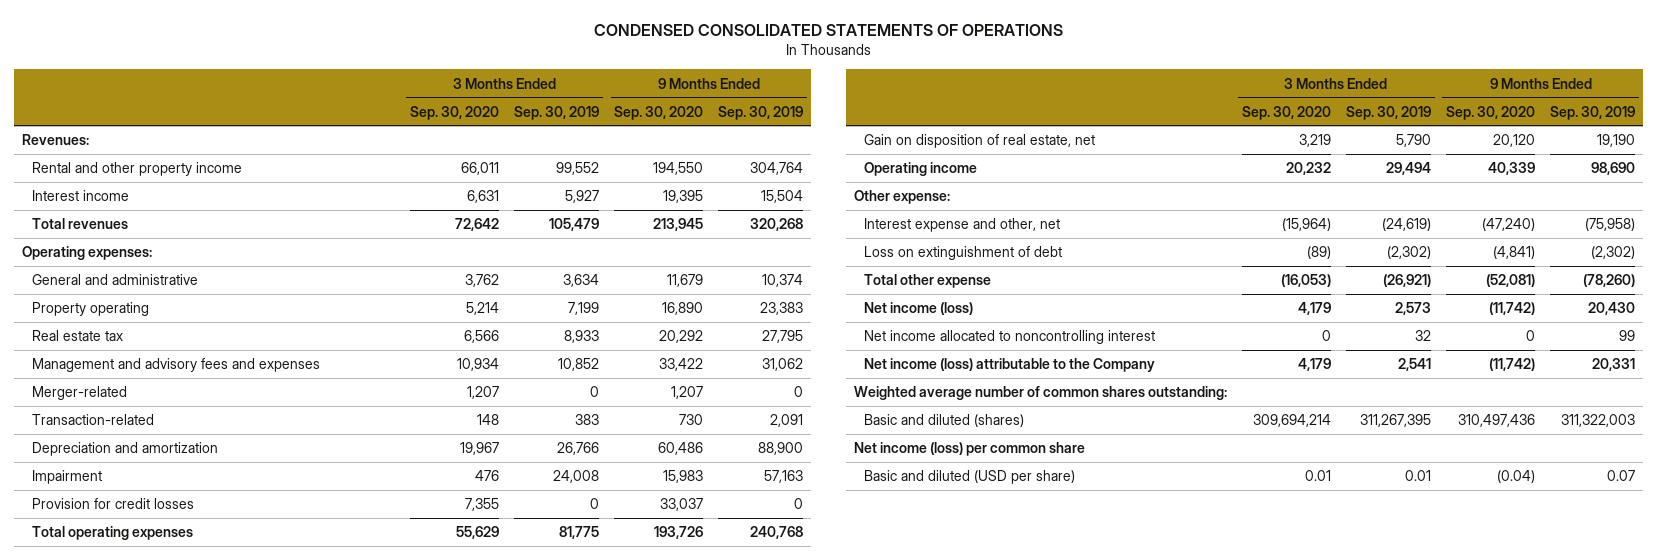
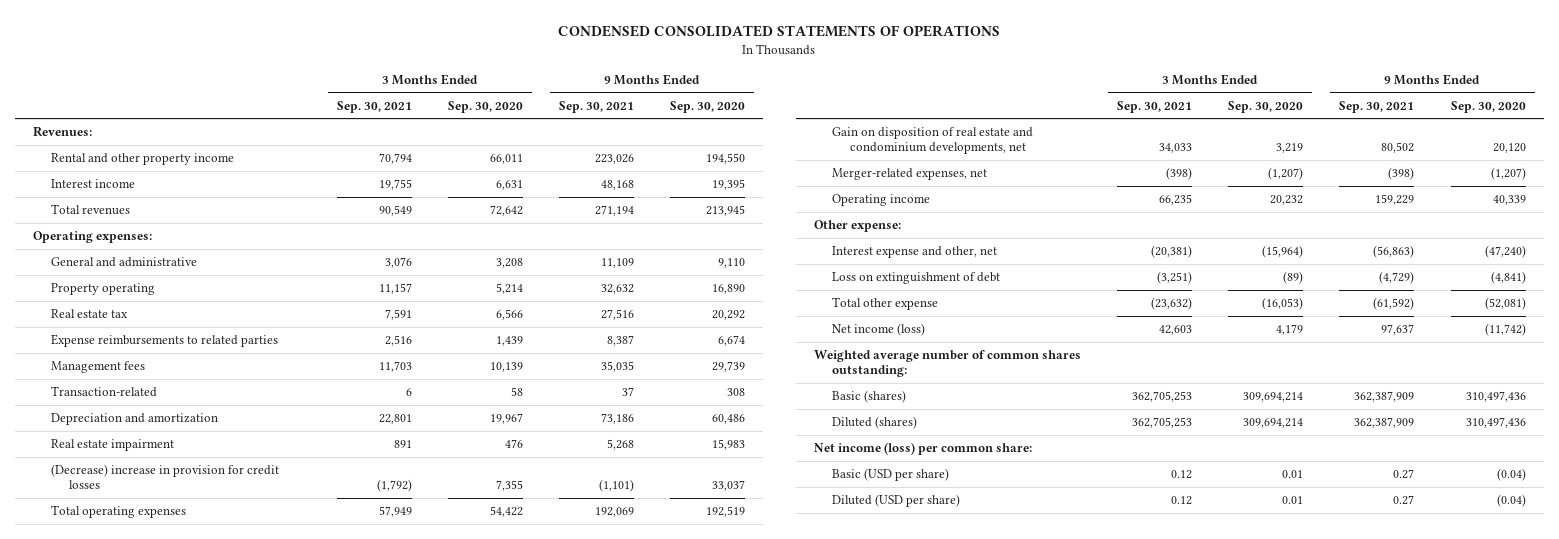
- | 3 Months Ended Sep. 30, 2020 | 3 Months Ended Sep. 30, 2019 | 9 Months Ended Sep. 30, 2020 | 9 Months Ended Sep. 30, 2019
+ | 3 Months Ended Sep. 30, 2021 | 3 Months Ended Sep. 30, 2020 | 9 Months Ended Sep. 30, 2021 | 9 Months Ended Sep. 30, 2020
- General and administrative | 3,762 | 3,634 | 11,679 | 10,374
+ General and administrative | 3,076 | 3,208 | 11,109 | 9,110
- Management and advisory fees and expenses | 10,934 | 10,852 | 33,422 | 31,062
- Merger-related | 1,207 | 0 | 1,207 | 0
- Transaction-related | 148 | 383 | 730 | 2,091
+ Expense reimbursements to related parties | 2,516 | 1,439 | 8,387 | 6,674
+ Management fees | 11,703 | 10,139 | 35,035 | 29,739
+ Transaction-related | 6 | 58 | 37 | 308
- Impairment | 476 | 24,008 | 15,983 | 57,163
- Provision for credit losses | 7,355 | 0 | 33,037 | 0
- Total operating expenses | 55,629 | 81,775 | 193,726 | 240,768
- Gain on disposition of real estate, net | 3,219 | 5,790 | 20,120 | 19,190
+ Real estate impairment | 891 | 476 | 5,268 | 15,983
+ (Decrease) increase in provision for credit losses | (1,792) | 7,355 | (1,101) | 33,037
+ Total operating expenses | 57,949 | 54,422 | 192,069 | 192,519
+ Gain on disposition of real estate and condominium developments, net | 34,033 | 3,219 | 80,502 | 20,120
+ Merger-related expenses, net | (398) | (1,207) | (398) | (1,207)
- Net income allocated to noncontrolling interest | 0 | 32 | 0 | 99
- Net income (loss) attributable to the Company | 4,179 | 2,541 | (11,742) | 20,331
- Basic and diluted (shares) | 309,694,214 | 311,267,395 | 310,497,436 | 311,322,003
- Net income (loss) per common share
- Basic and diluted (USD per share) | 0.01 | 0.01 | (0.04) | 0.07
+ Basic (shares) | 362,705,253 | 309,694,214 | 362,387,909 | 310,497,436
+ Diluted (shares) | 362,705,253 | 309,694,214 | 362,387,909 | 310,497,436
+ Net income (loss) per common share:
+ Basic (USD per share) | 0.12 | 0.01 | 0.27 | (0.04)
+ Diluted (USD per share) | 0.12 | 0.01 | 0.27 | (0.04)

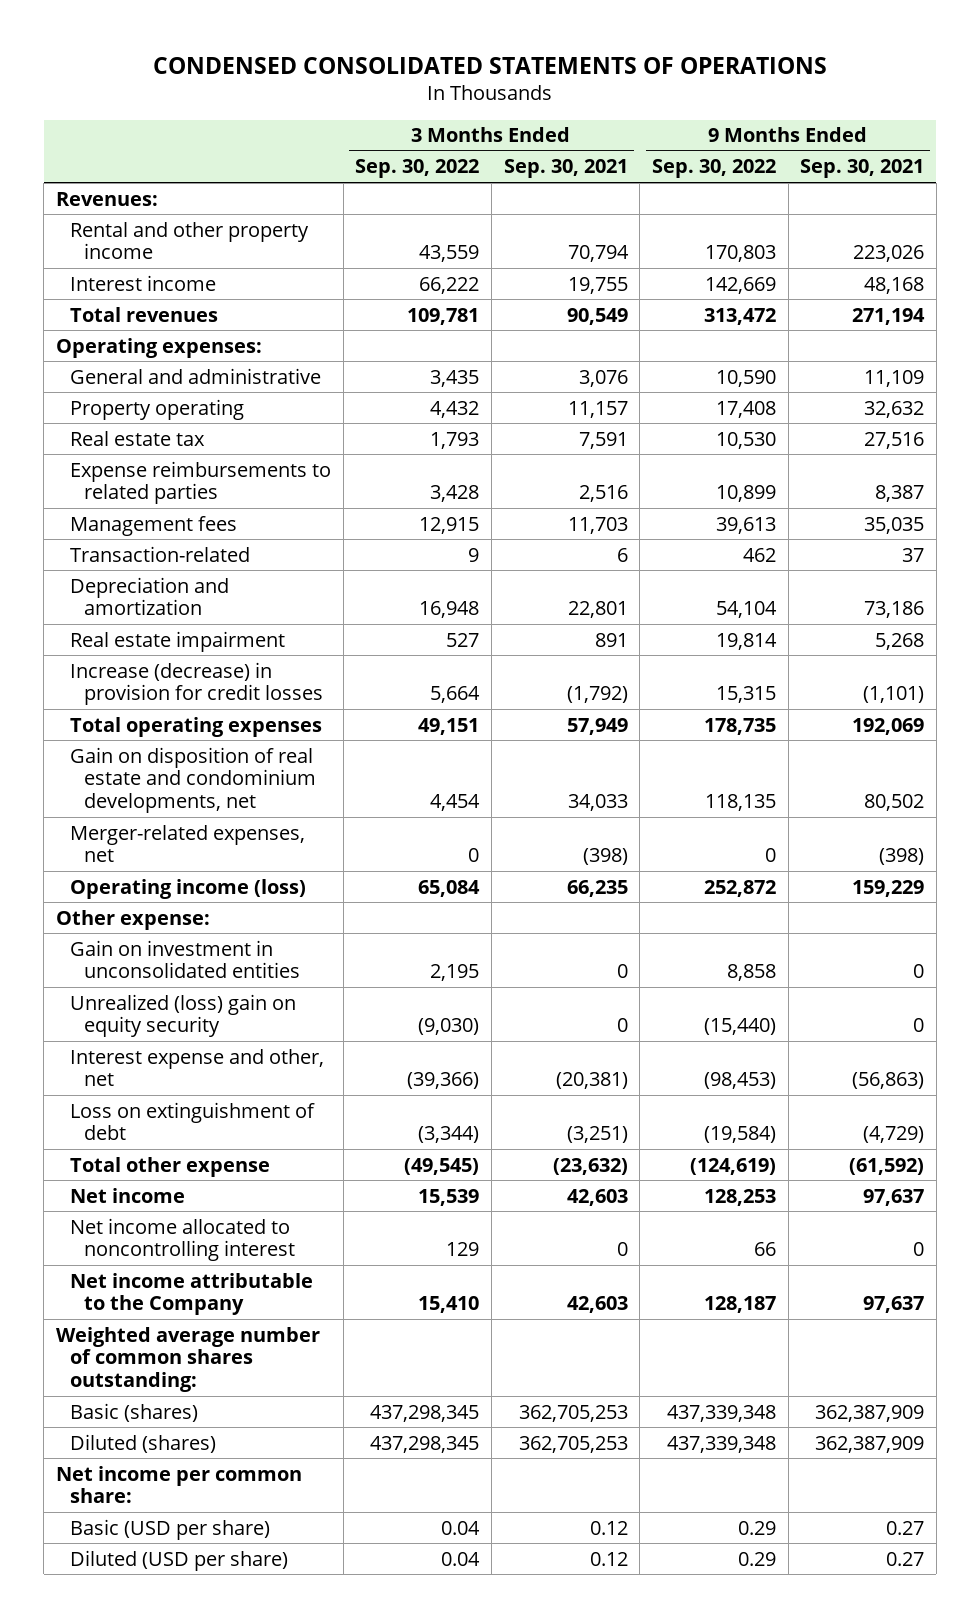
- | 3 Months Ended Sep. 30, 2021 | 3 Months Ended Sep. 30, 2020 | 9 Months Ended Sep. 30, 2021 | 9 Months Ended Sep. 30, 2020
+ | 3 Months Ended Sep. 30, 2022 | 3 Months Ended Sep. 30, 2021 | 9 Months Ended Sep. 30, 2022 | 9 Months Ended Sep. 30, 2021
- (Decrease) increase in provision for credit losses | (1,792) | 7,355 | (1,101) | 33,037
+ Increase (decrease) in provision for credit losses | 5,664 | (1,792) | 15,315 | (1,101)
- Operating income | 66,235 | 20,232 | 159,229 | 40,339
+ Operating income (loss) | 65,084 | 66,235 | 252,872 | 159,229
+ Gain on investment in unconsolidated entities | 2,195 | 0 | 8,858 | 0
+ Unrealized (loss) gain on equity security | (9,030) | 0 | (15,440) | 0
- Net income (loss) | 42,603 | 4,179 | 97,637 | (11,742)
+ Net income | 15,539 | 42,603 | 128,253 | 97,637
+ Net income allocated to noncontrolling interest | 129 | 0 | 66 | 0
+ Net income attributable to the Company | 15,410 | 42,603 | 128,187 | 97,637
- Net income (loss) per common share:
+ Net income per common share:

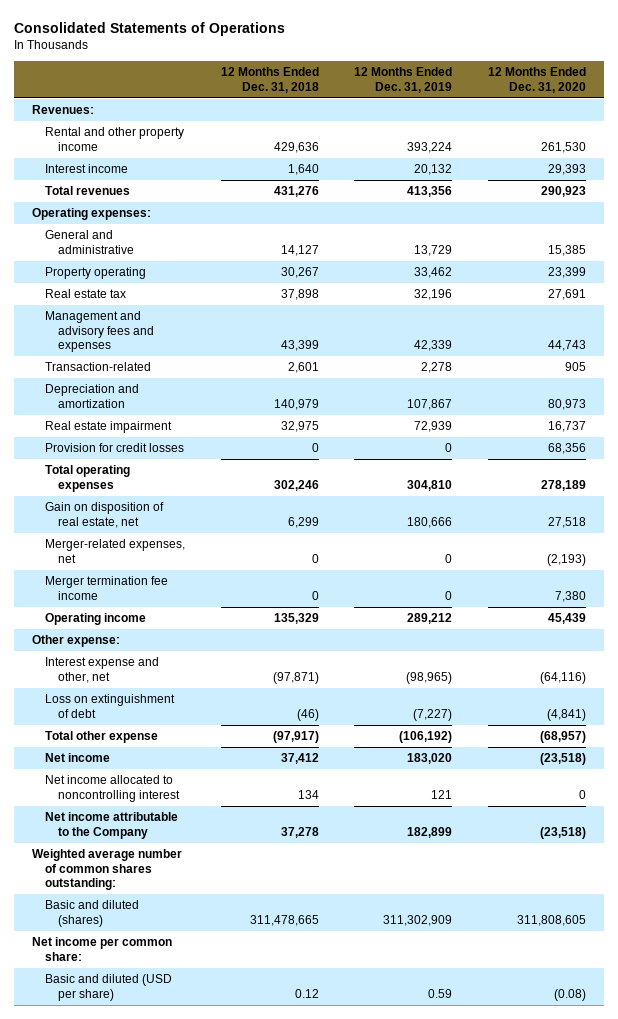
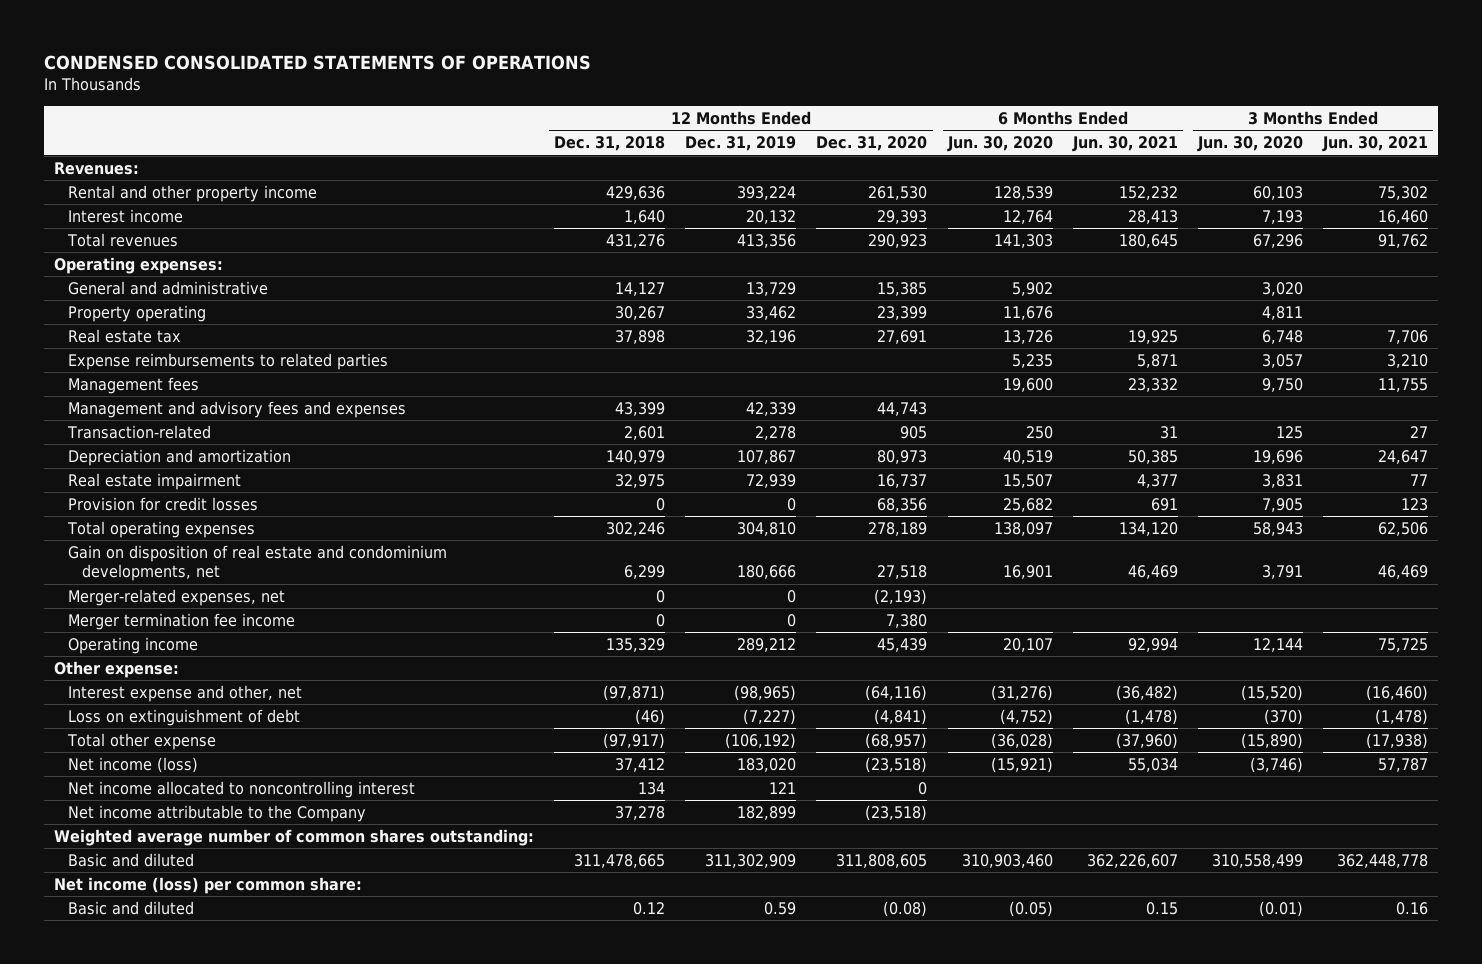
- Consolidated Statements of Operations
+ CONDENSED CONSOLIDATED STATEMENTS OF OPERATIONS
- | 12 Months Ended Dec. 31, 2018 | 12 Months Ended Dec. 31, 2019 | 12 Months Ended Dec. 31, 2020
+ | 12 Months Ended Dec. 31, 2018 | 12 Months Ended Dec. 31, 2019 | 12 Months Ended Dec. 31, 2020 | 6 Months Ended Jun. 30, 2020 | 6 Months Ended Jun. 30, 2021 | 3 Months Ended Jun. 30, 2020 | 3 Months Ended Jun. 30, 2021
+ Expense reimbursements to related parties | | | | 5,235 | 5,871 | 3,057 | 3,210
+ Management fees | | | | 19,600 | 23,332 | 9,750 | 11,755
- Gain on disposition of real estate, net | 6,299 | 180,666 | 27,518
+ Gain on disposition of real estate and condominium developments, net | 6,299 | 180,666 | 27,518 | 16,901 | 46,469 | 3,791 | 46,469
- Net income | 37,412 | 183,020 | (23,518)
+ Net income (loss) | 37,412 | 183,020 | (23,518) | (15,921) | 55,034 | (3,746) | 57,787
- Basic and diluted (shares) | 311,478,665 | 311,302,909 | 311,808,605
- Net income per common share:
- Basic and diluted (USD per share) | 0.12 | 0.59 | (0.08)
+ Basic and diluted | 311,478,665 | 311,302,909 | 311,808,605 | 310,903,460 | 362,226,607 | 310,558,499 | 362,448,778
+ Net income (loss) per common share:
+ Basic and diluted | 0.12 | 0.59 | (0.08) | (0.05) | 0.15 | (0.01) | 0.16

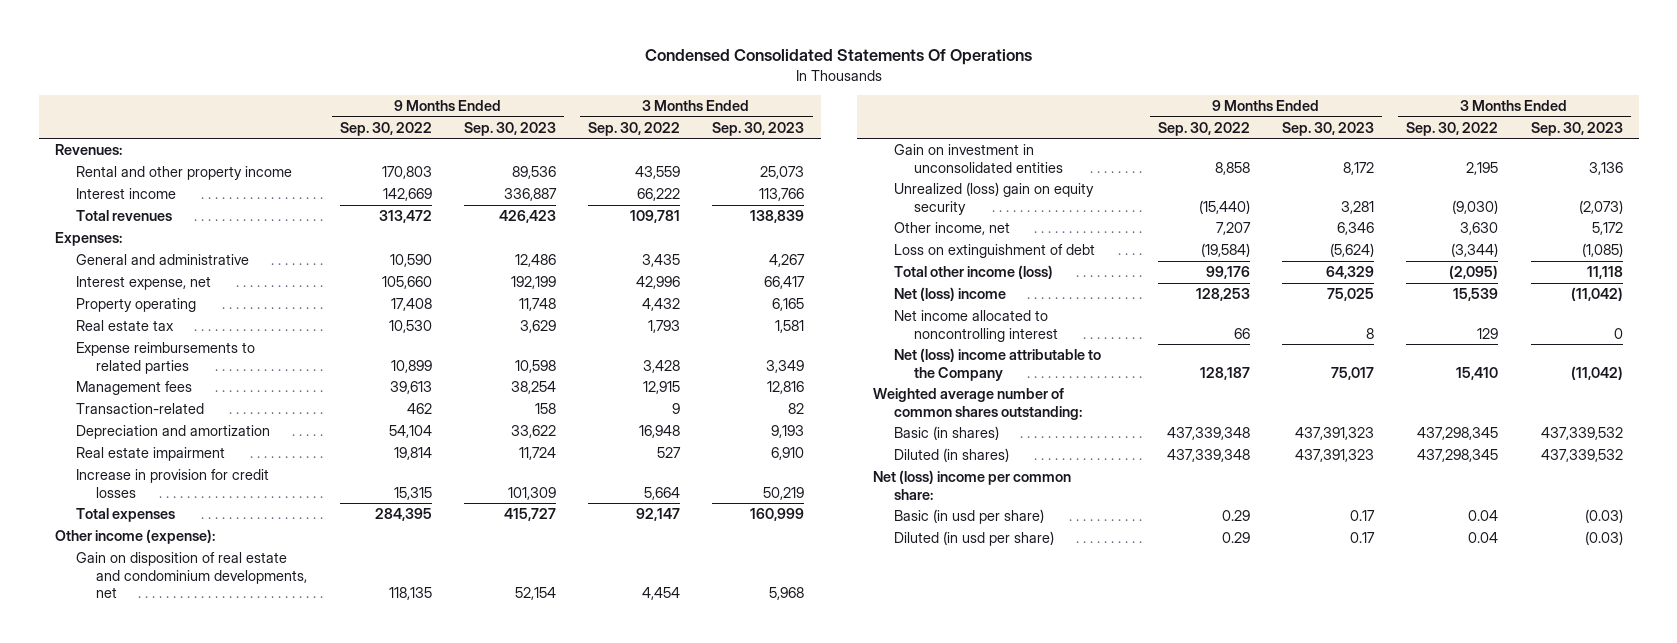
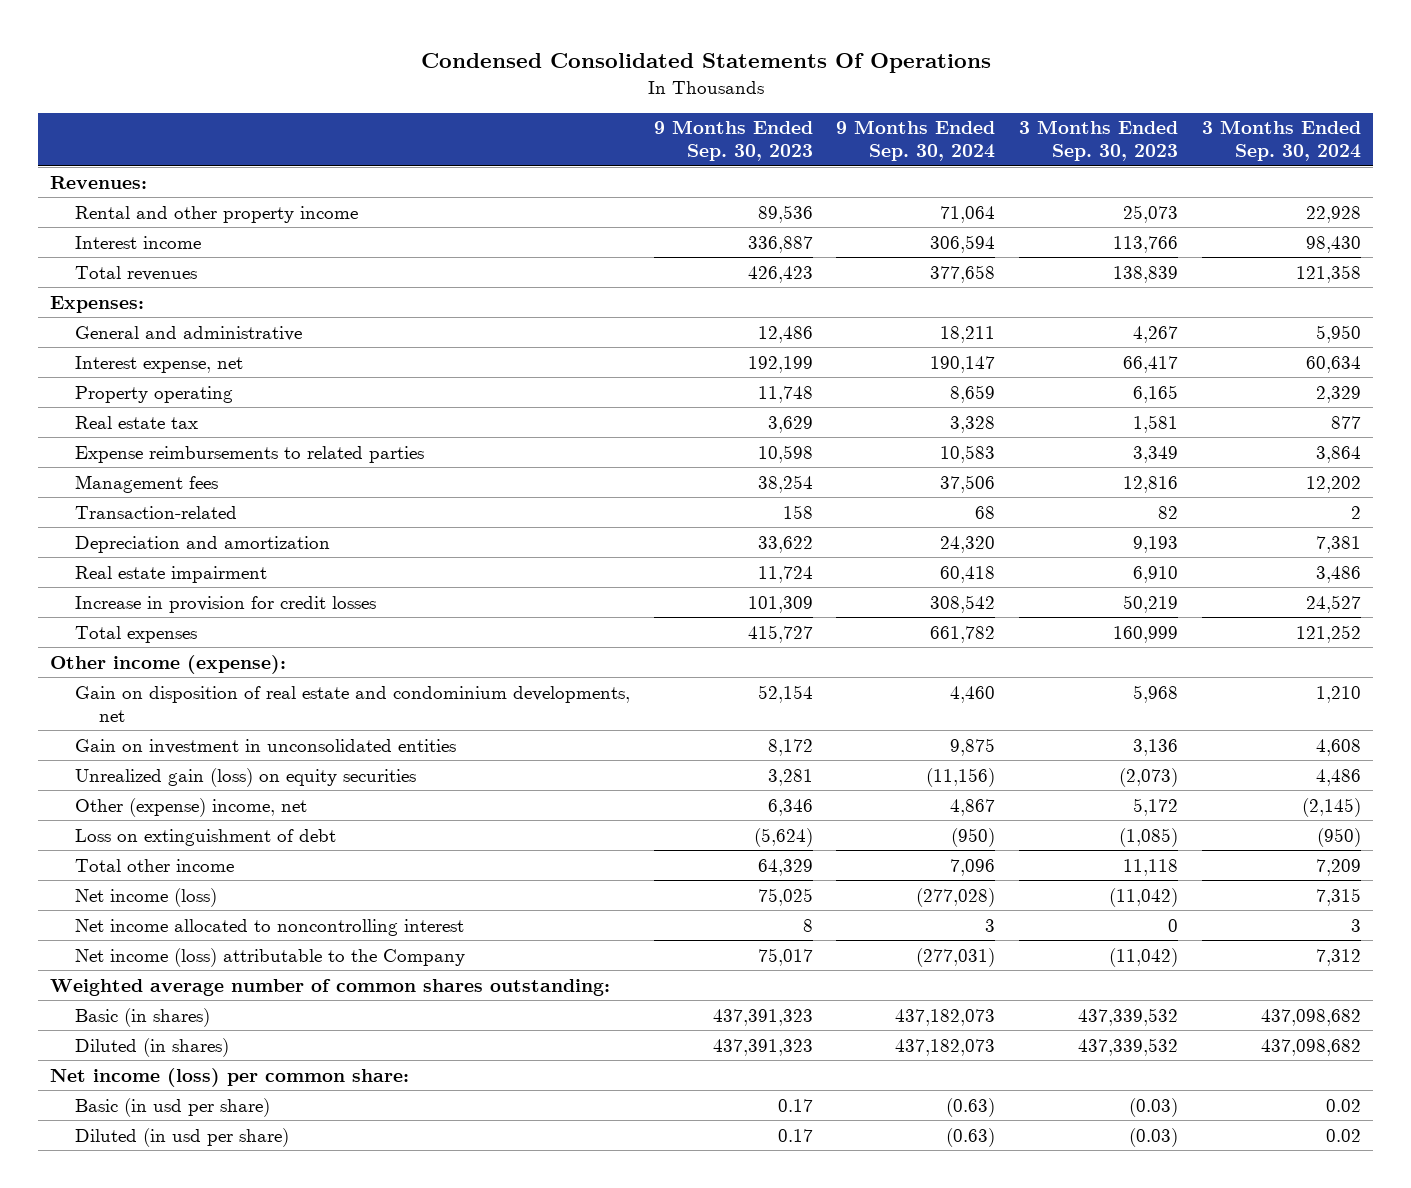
- | 9 Months Ended Sep. 30, 2022 | 9 Months Ended Sep. 30, 2023 | 3 Months Ended Sep. 30, 2022 | 3 Months Ended Sep. 30, 2023
+ | 9 Months Ended Sep. 30, 2023 | 9 Months Ended Sep. 30, 2024 | 3 Months Ended Sep. 30, 2023 | 3 Months Ended Sep. 30, 2024
- Unrealized (loss) gain on equity security | (15,440) | 3,281 | (9,030) | (2,073)
- Other income, net | 7,207 | 6,346 | 3,630 | 5,172
+ Unrealized gain (loss) on equity securities | 3,281 | (11,156) | (2,073) | 4,486
+ Other (expense) income, net | 6,346 | 4,867 | 5,172 | (2,145)
- Total other income (loss) | 99,176 | 64,329 | (2,095) | 11,118
- Net (loss) income | 128,253 | 75,025 | 15,539 | (11,042)
+ Total other income | 64,329 | 7,096 | 11,118 | 7,209
+ Net income (loss) | 75,025 | (277,028) | (11,042) | 7,315
- Net (loss) income attributable to the Company | 128,187 | 75,017 | 15,410 | (11,042)
+ Net income (loss) attributable to the Company | 75,017 | (277,031) | (11,042) | 7,312
- Net (loss) income per common share:
+ Net income (loss) per common share:

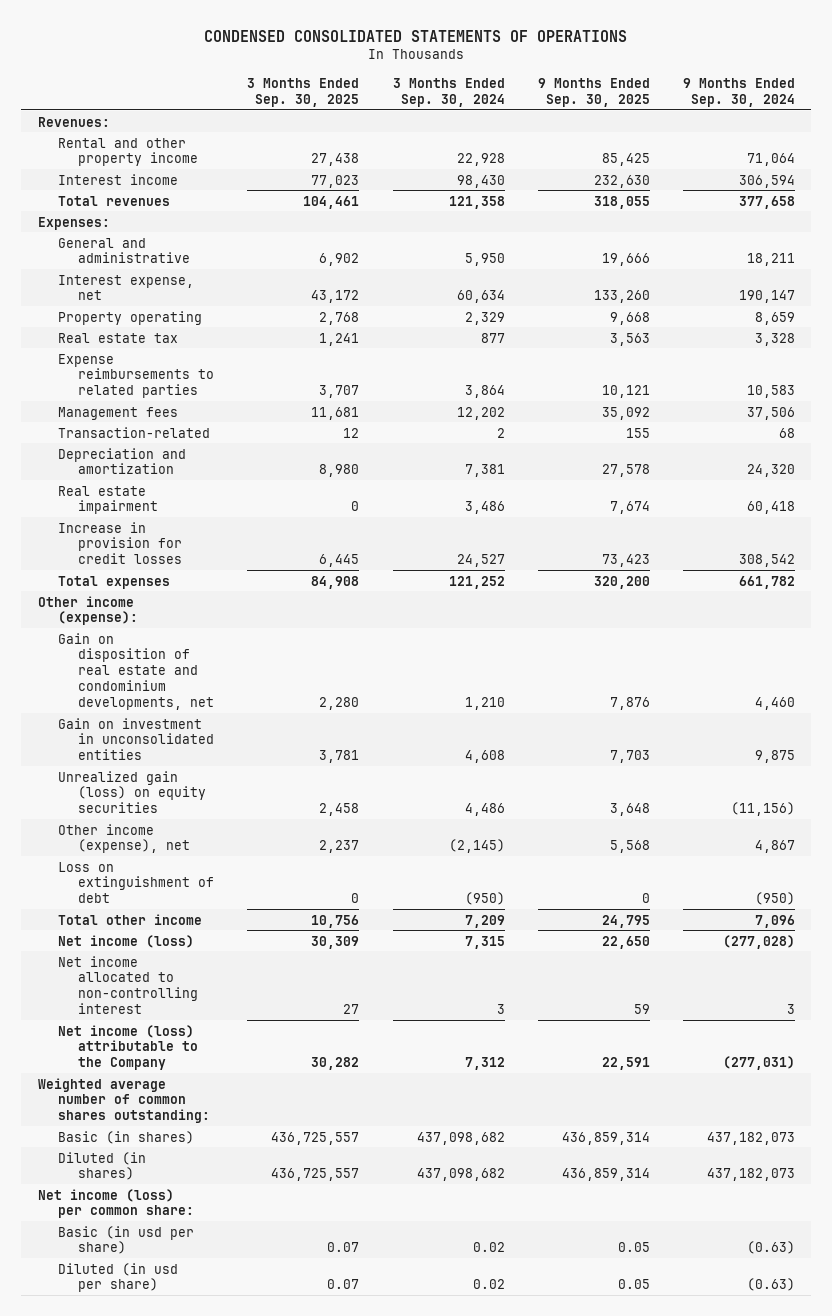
- Condensed Consolidated Statements Of Operations
+ CONDENSED CONSOLIDATED STATEMENTS OF OPERATIONS
- | 9 Months Ended Sep. 30, 2023 | 9 Months Ended Sep. 30, 2024 | 3 Months Ended Sep. 30, 2023 | 3 Months Ended Sep. 30, 2024
+ | 3 Months Ended Sep. 30, 2025 | 3 Months Ended Sep. 30, 2024 | 9 Months Ended Sep. 30, 2025 | 9 Months Ended Sep. 30, 2024
- Other (expense) income, net | 6,346 | 4,867 | 5,172 | (2,145)
+ Other income (expense), net | 2,237 | (2,145) | 5,568 | 4,867
- Net income allocated to noncontrolling interest | 8 | 3 | 0 | 3
+ Net income allocated to non-controlling interest | 27 | 3 | 59 | 3

